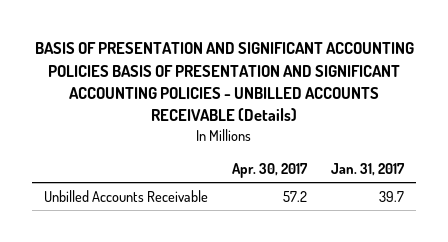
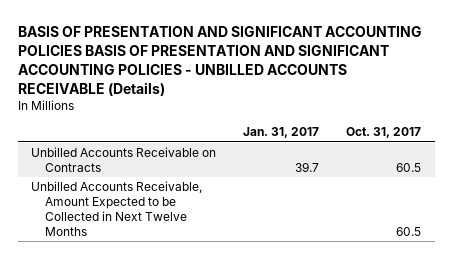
- | Apr. 30, 2017 | Jan. 31, 2017
+ | Jan. 31, 2017 | Oct. 31, 2017
- Unbilled Accounts Receivable | 57.2 | 39.7
+ Unbilled Accounts Receivable on Contracts | 39.7 | 60.5
+ Unbilled Accounts Receivable, Amount Expected to be Collected in Next Twelve Months | | 60.5

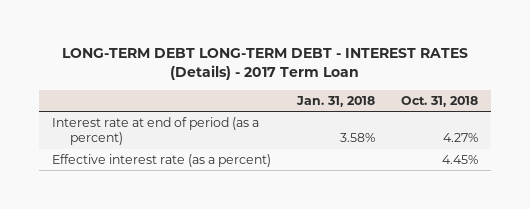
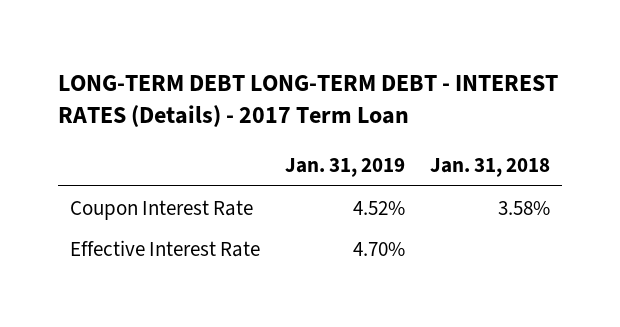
- | Jan. 31, 2018 | Oct. 31, 2018
+ | Jan. 31, 2019 | Jan. 31, 2018
- Interest rate at end of period (as a percent) | 3.58% | 4.27%
- Effective interest rate (as a percent) | | 4.45%
+ Coupon Interest Rate | 4.52% | 3.58%
+ Effective Interest Rate | 4.70% |

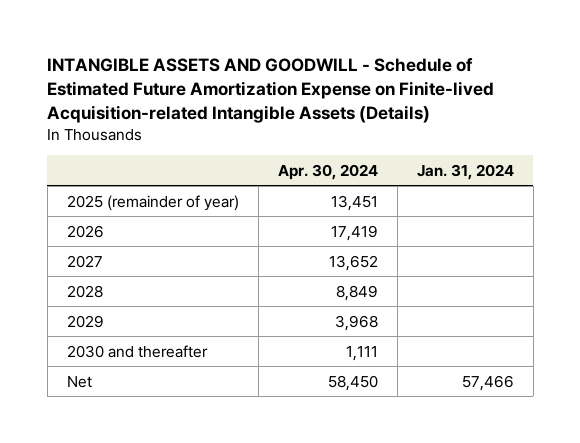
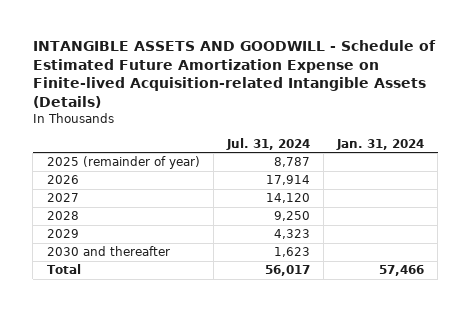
- | Apr. 30, 2024 | Jan. 31, 2024
+ | Jul. 31, 2024 | Jan. 31, 2024
- Net | 58,450 | 57,466
+ Total | 56,017 | 57,466

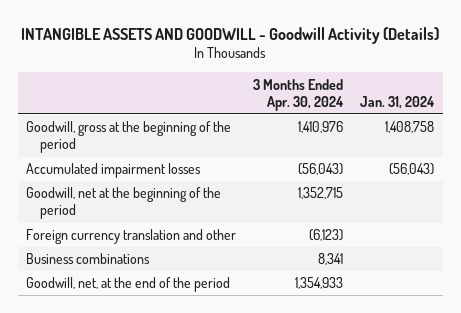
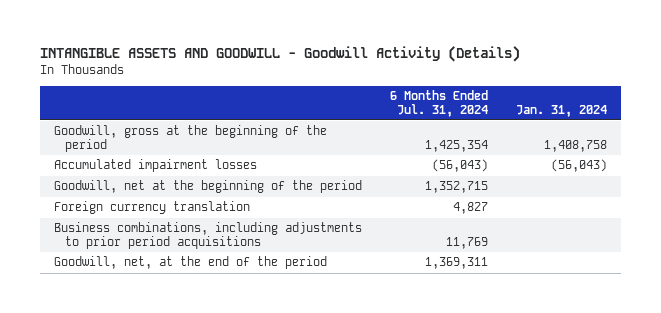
- | 3 Months Ended Apr. 30, 2024 | Jan. 31, 2024
+ | 6 Months Ended Jul. 31, 2024 | Jan. 31, 2024
- Foreign currency translation and other | (6,123) |
- Business combinations | 8,341 |
+ Foreign currency translation | 4,827 |
+ Business combinations, including adjustments to prior period acquisitions | 11,769 |

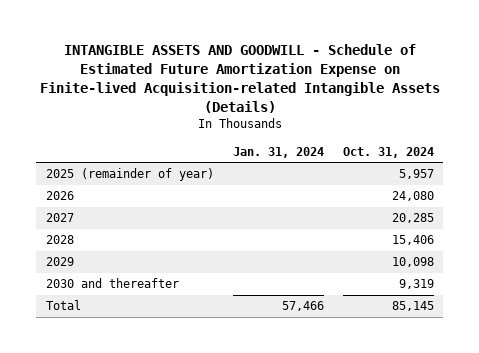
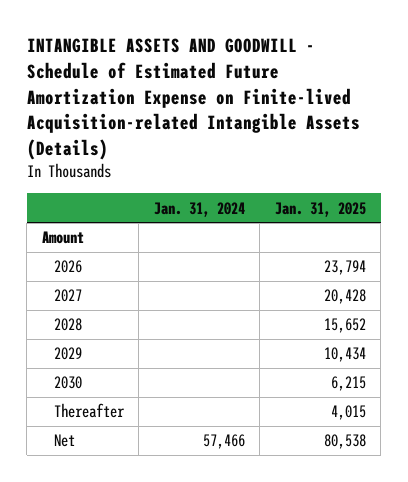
- | Jan. 31, 2024 | Oct. 31, 2024
+ | Jan. 31, 2024 | Jan. 31, 2025
- 2025 (remainder of year) | | 5,957
+ Amount
- 2030 and thereafter | | 9,319
- Total | 57,466 | 85,145
+ 2030 | | 6,215
+ Thereafter | | 4,015
+ Net | 57,466 | 80,538

